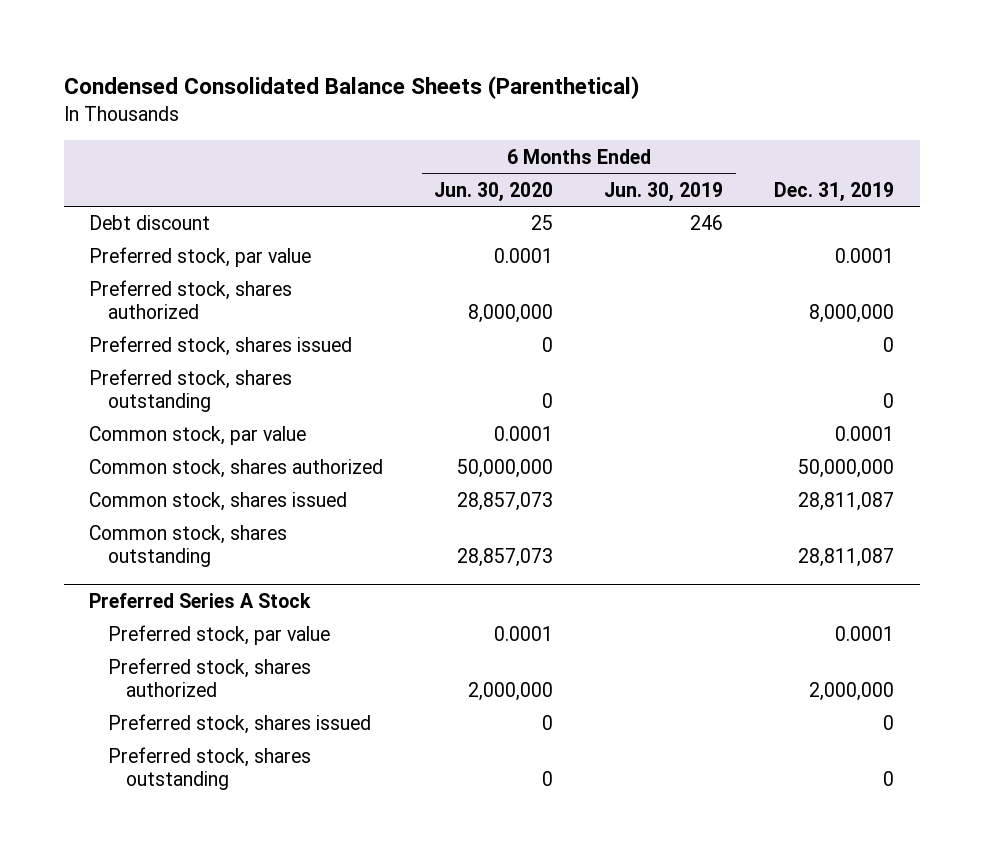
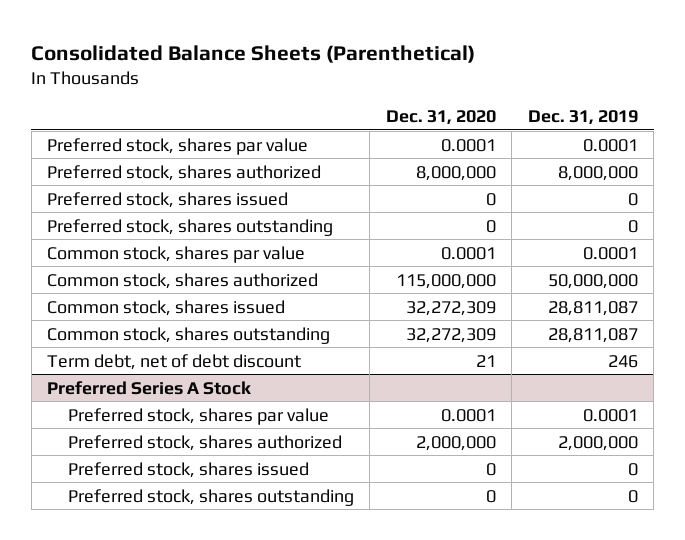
- Condensed Consolidated Balance Sheets (Parenthetical)
+ Consolidated Balance Sheets (Parenthetical)
- | 6 Months Ended Jun. 30, 2020 | 6 Months Ended Jun. 30, 2019 | Dec. 31, 2019
+ | Dec. 31, 2020 | Dec. 31, 2019
- Debt discount | 25 | 246 |
- Preferred stock, par value | 0.0001 | | 0.0001
+ Preferred stock, shares par value | 0.0001 | 0.0001
- Common stock, par value | 0.0001 | | 0.0001
+ Common stock, shares par value | 0.0001 | 0.0001
+ Term debt, net of debt discount | 21 | 246
@ Preferred Series A Stock
- Preferred stock, par value | 0.0001 | | 0.0001
+ Preferred stock, shares par value | 0.0001 | 0.0001

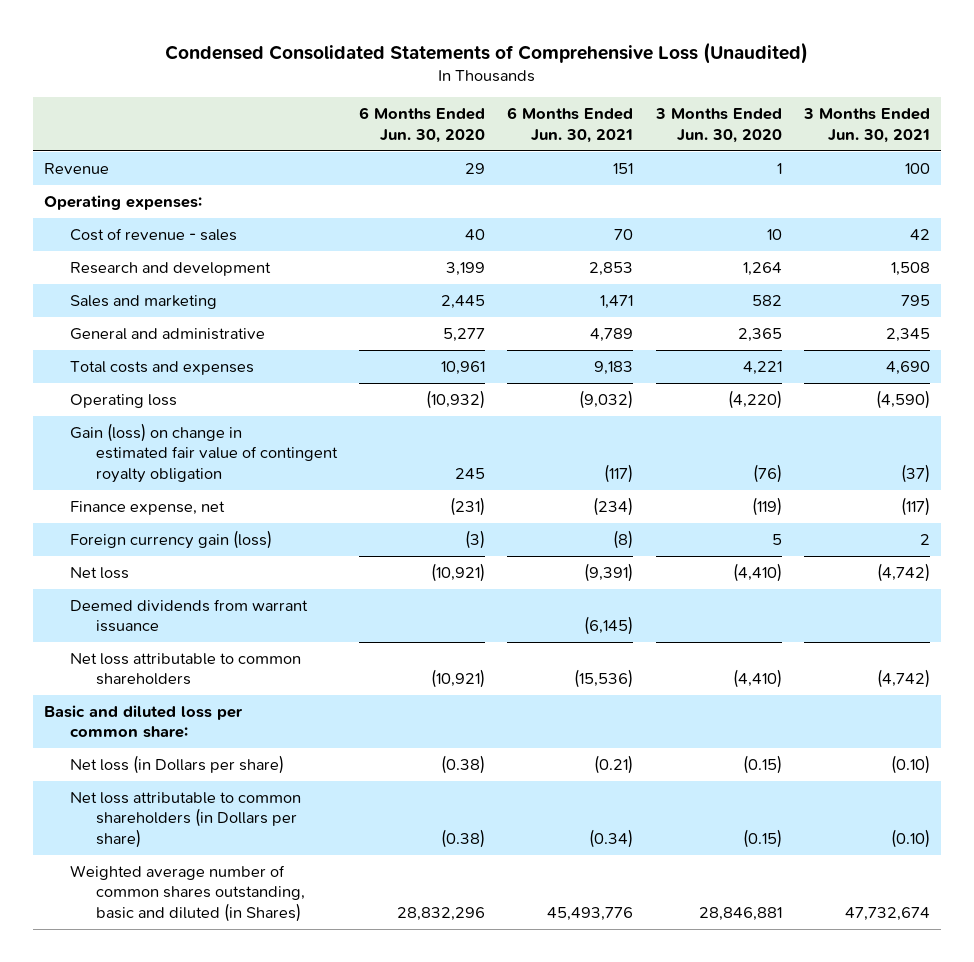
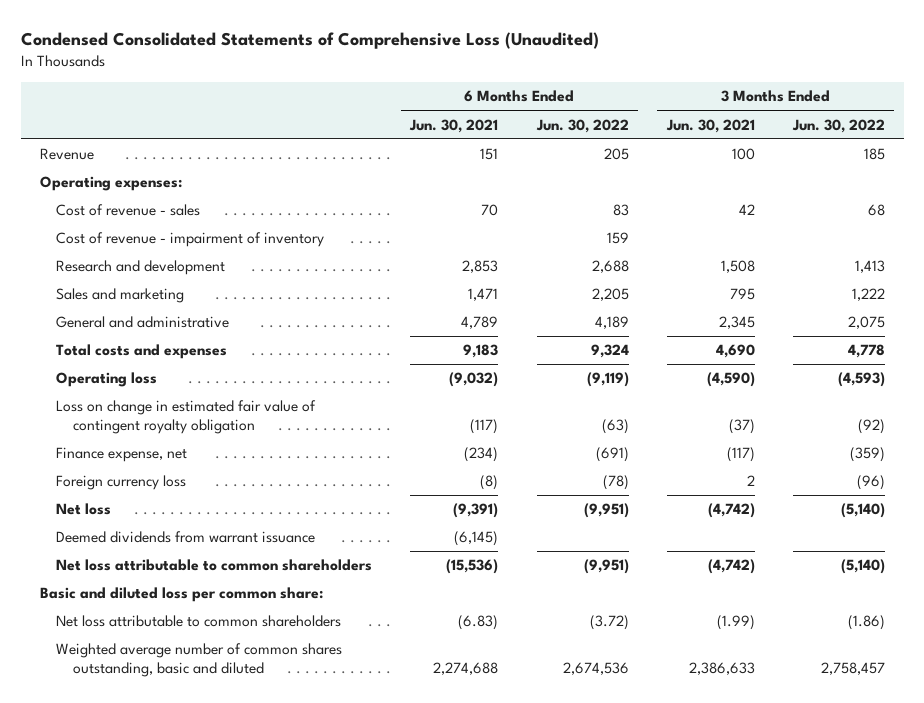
- | 6 Months Ended Jun. 30, 2020 | 6 Months Ended Jun. 30, 2021 | 3 Months Ended Jun. 30, 2020 | 3 Months Ended Jun. 30, 2021
+ | 6 Months Ended Jun. 30, 2021 | 6 Months Ended Jun. 30, 2022 | 3 Months Ended Jun. 30, 2021 | 3 Months Ended Jun. 30, 2022
+ Cost of revenue - impairment of inventory | | 159 | |
- Gain (loss) on change in estimated fair value of contingent royalty obligation | 245 | (117) | (76) | (37)
+ Loss on change in estimated fair value of contingent royalty obligation | (117) | (63) | (37) | (92)
- Foreign currency gain (loss) | (3) | (8) | 5 | 2
+ Foreign currency loss | (8) | (78) | 2 | (96)
- Net loss (in Dollars per share) | (0.38) | (0.21) | (0.15) | (0.10)
- Net loss attributable to common shareholders (in Dollars per share) | (0.38) | (0.34) | (0.15) | (0.10)
- Weighted average number of common shares outstanding, basic and diluted (in Shares) | 28,832,296 | 45,493,776 | 28,846,881 | 47,732,674
+ Net loss attributable to common shareholders | (6.83) | (3.72) | (1.99) | (1.86)
+ Weighted average number of common shares outstanding, basic and diluted | 2,274,688 | 2,674,536 | 2,386,633 | 2,758,457

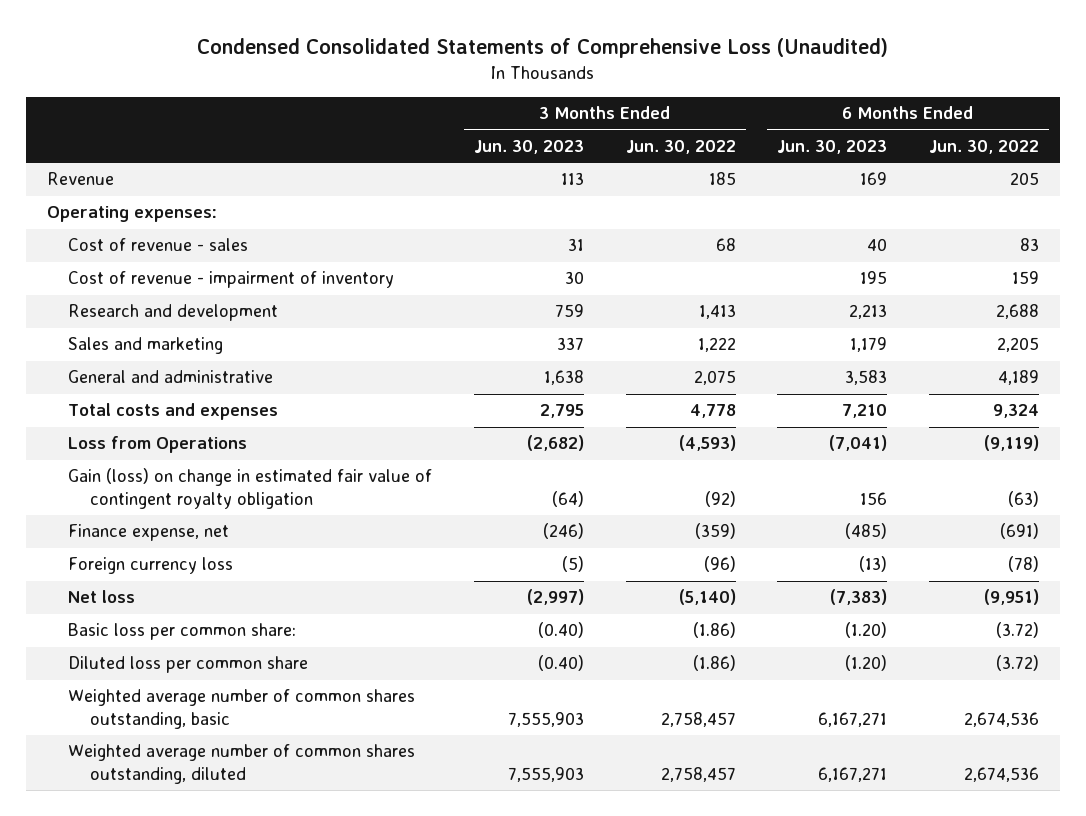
- | 6 Months Ended Jun. 30, 2021 | 6 Months Ended Jun. 30, 2022 | 3 Months Ended Jun. 30, 2021 | 3 Months Ended Jun. 30, 2022
+ | 3 Months Ended Jun. 30, 2023 | 3 Months Ended Jun. 30, 2022 | 6 Months Ended Jun. 30, 2023 | 6 Months Ended Jun. 30, 2022
- Operating loss | (9,032) | (9,119) | (4,590) | (4,593)
- Loss on change in estimated fair value of contingent royalty obligation | (117) | (63) | (37) | (92)
+ Loss from Operations | (2,682) | (4,593) | (7,041) | (9,119)
+ Gain (loss) on change in estimated fair value of contingent royalty obligation | (64) | (92) | 156 | (63)
- Deemed dividends from warrant issuance | (6,145) | | |
- Net loss attributable to common shareholders | (15,536) | (9,951) | (4,742) | (5,140)
- Basic and diluted loss per common share:
- Net loss attributable to common shareholders | (6.83) | (3.72) | (1.99) | (1.86)
- Weighted average number of common shares outstanding, basic and diluted | 2,274,688 | 2,674,536 | 2,386,633 | 2,758,457
+ Basic loss per common share: | (0.40) | (1.86) | (1.20) | (3.72)
+ Diluted loss per common share | (0.40) | (1.86) | (1.20) | (3.72)
+ Weighted average number of common shares outstanding, basic | 7,555,903 | 2,758,457 | 6,167,271 | 2,674,536
+ Weighted average number of common shares outstanding, diluted | 7,555,903 | 2,758,457 | 6,167,271 | 2,674,536

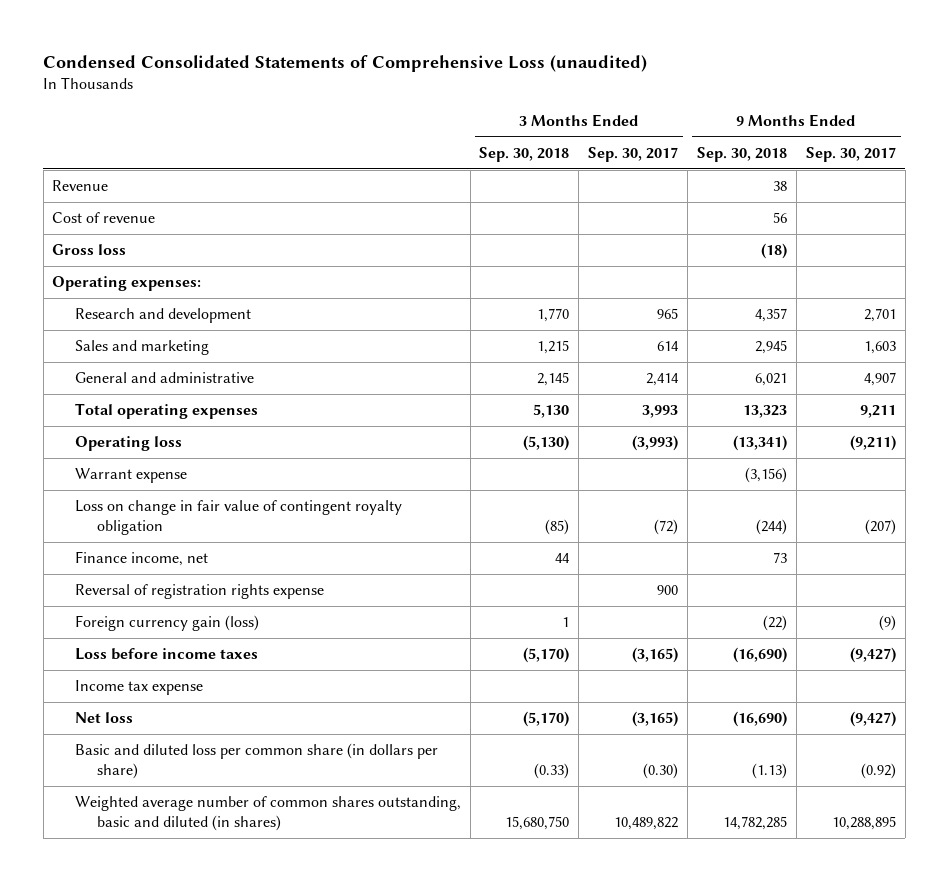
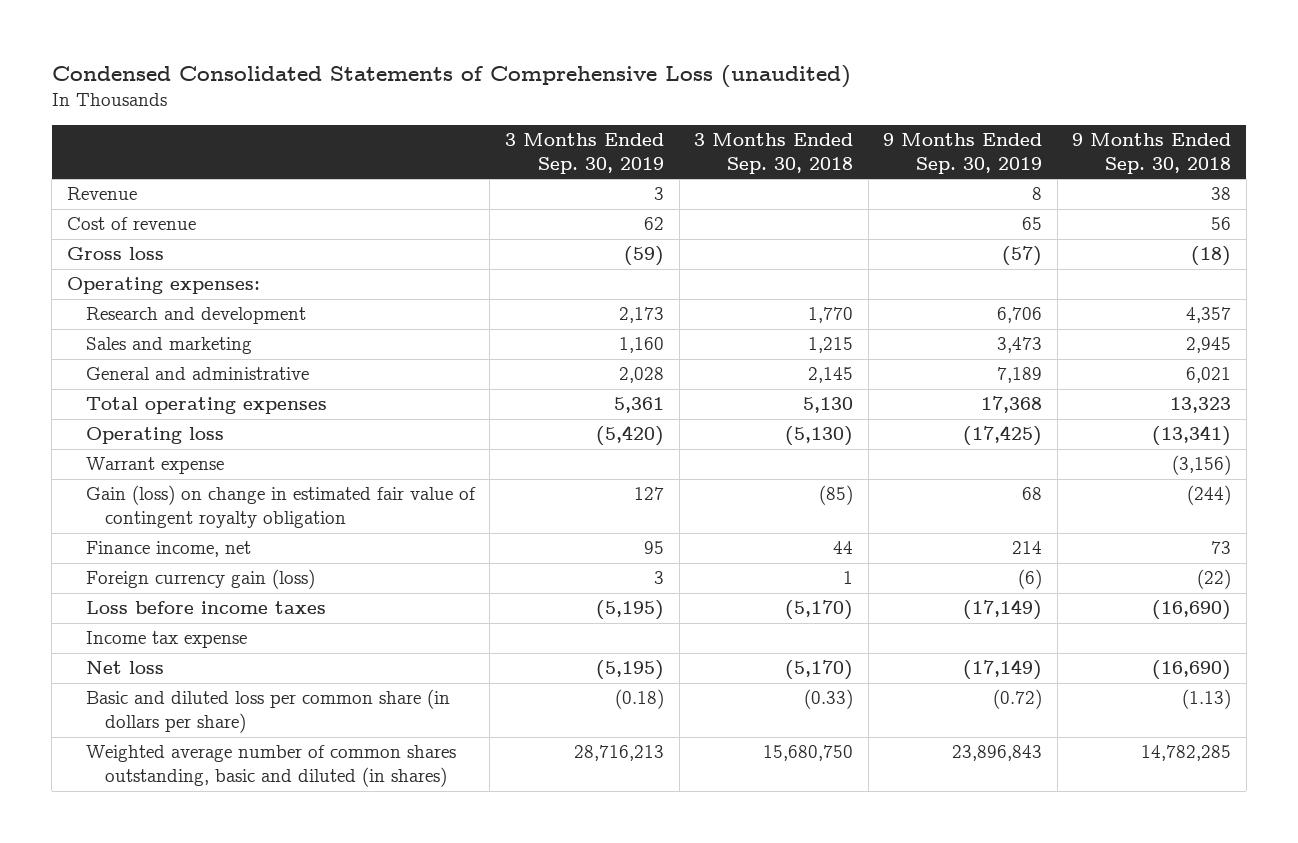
- | 3 Months Ended Sep. 30, 2018 | 3 Months Ended Sep. 30, 2017 | 9 Months Ended Sep. 30, 2018 | 9 Months Ended Sep. 30, 2017
+ | 3 Months Ended Sep. 30, 2019 | 3 Months Ended Sep. 30, 2018 | 9 Months Ended Sep. 30, 2019 | 9 Months Ended Sep. 30, 2018
- Loss on change in fair value of contingent royalty obligation | (85) | (72) | (244) | (207)
+ Gain (loss) on change in estimated fair value of contingent royalty obligation | 127 | (85) | 68 | (244)
- Reversal of registration rights expense | | 900 | |

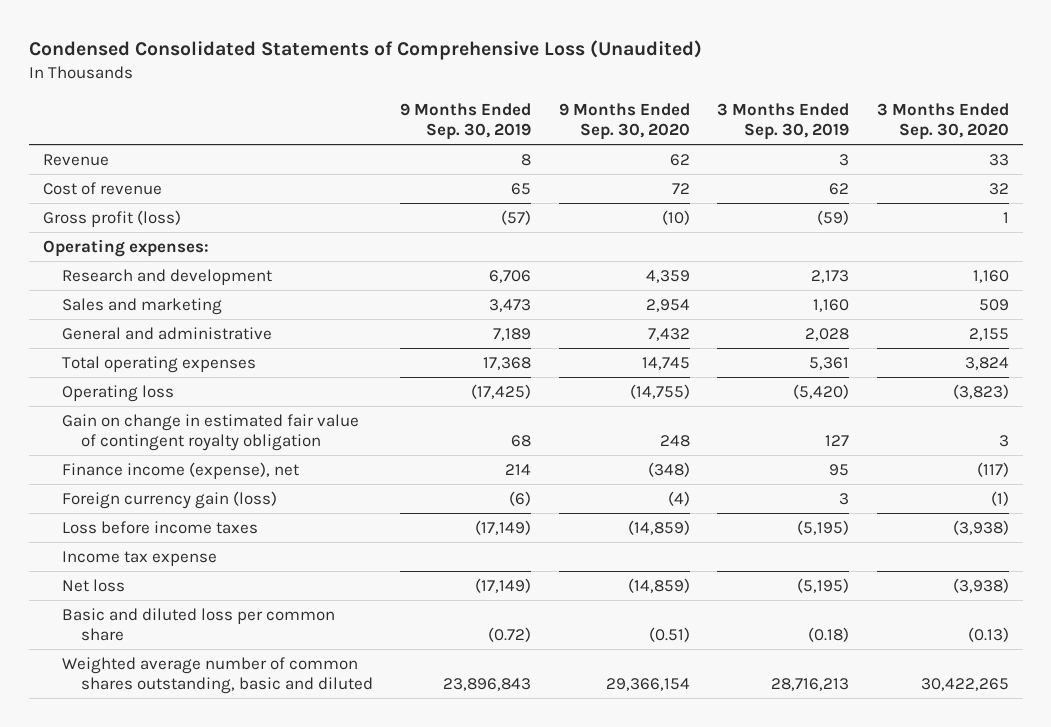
- Condensed Consolidated Statements of Comprehensive Loss (unaudited)
+ Condensed Consolidated Statements of Comprehensive Loss (Unaudited)
- | 3 Months Ended Sep. 30, 2019 | 3 Months Ended Sep. 30, 2018 | 9 Months Ended Sep. 30, 2019 | 9 Months Ended Sep. 30, 2018
+ | 9 Months Ended Sep. 30, 2019 | 9 Months Ended Sep. 30, 2020 | 3 Months Ended Sep. 30, 2019 | 3 Months Ended Sep. 30, 2020
- Gross loss | (59) | | (57) | (18)
+ Gross profit (loss) | (57) | (10) | (59) | 1
- Warrant expense | | | | (3,156)
- Gain (loss) on change in estimated fair value of contingent royalty obligation | 127 | (85) | 68 | (244)
- Finance income, net | 95 | 44 | 214 | 73
+ Gain on change in estimated fair value of contingent royalty obligation | 68 | 248 | 127 | 3
+ Finance income (expense), net | 214 | (348) | 95 | (117)
- Basic and diluted loss per common share (in dollars per share) | (0.18) | (0.33) | (0.72) | (1.13)
- Weighted average number of common shares outstanding, basic and diluted (in shares) | 28,716,213 | 15,680,750 | 23,896,843 | 14,782,285
+ Basic and diluted loss per common share | (0.72) | (0.51) | (0.18) | (0.13)
+ Weighted average number of common shares outstanding, basic and diluted | 23,896,843 | 29,366,154 | 28,716,213 | 30,422,265

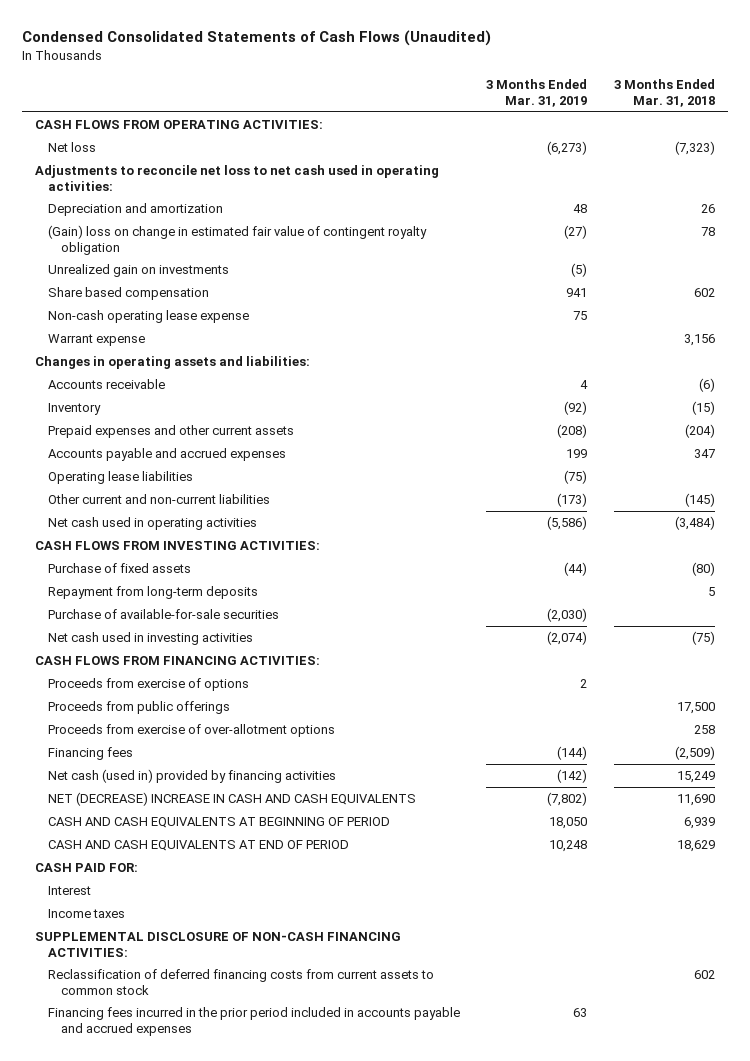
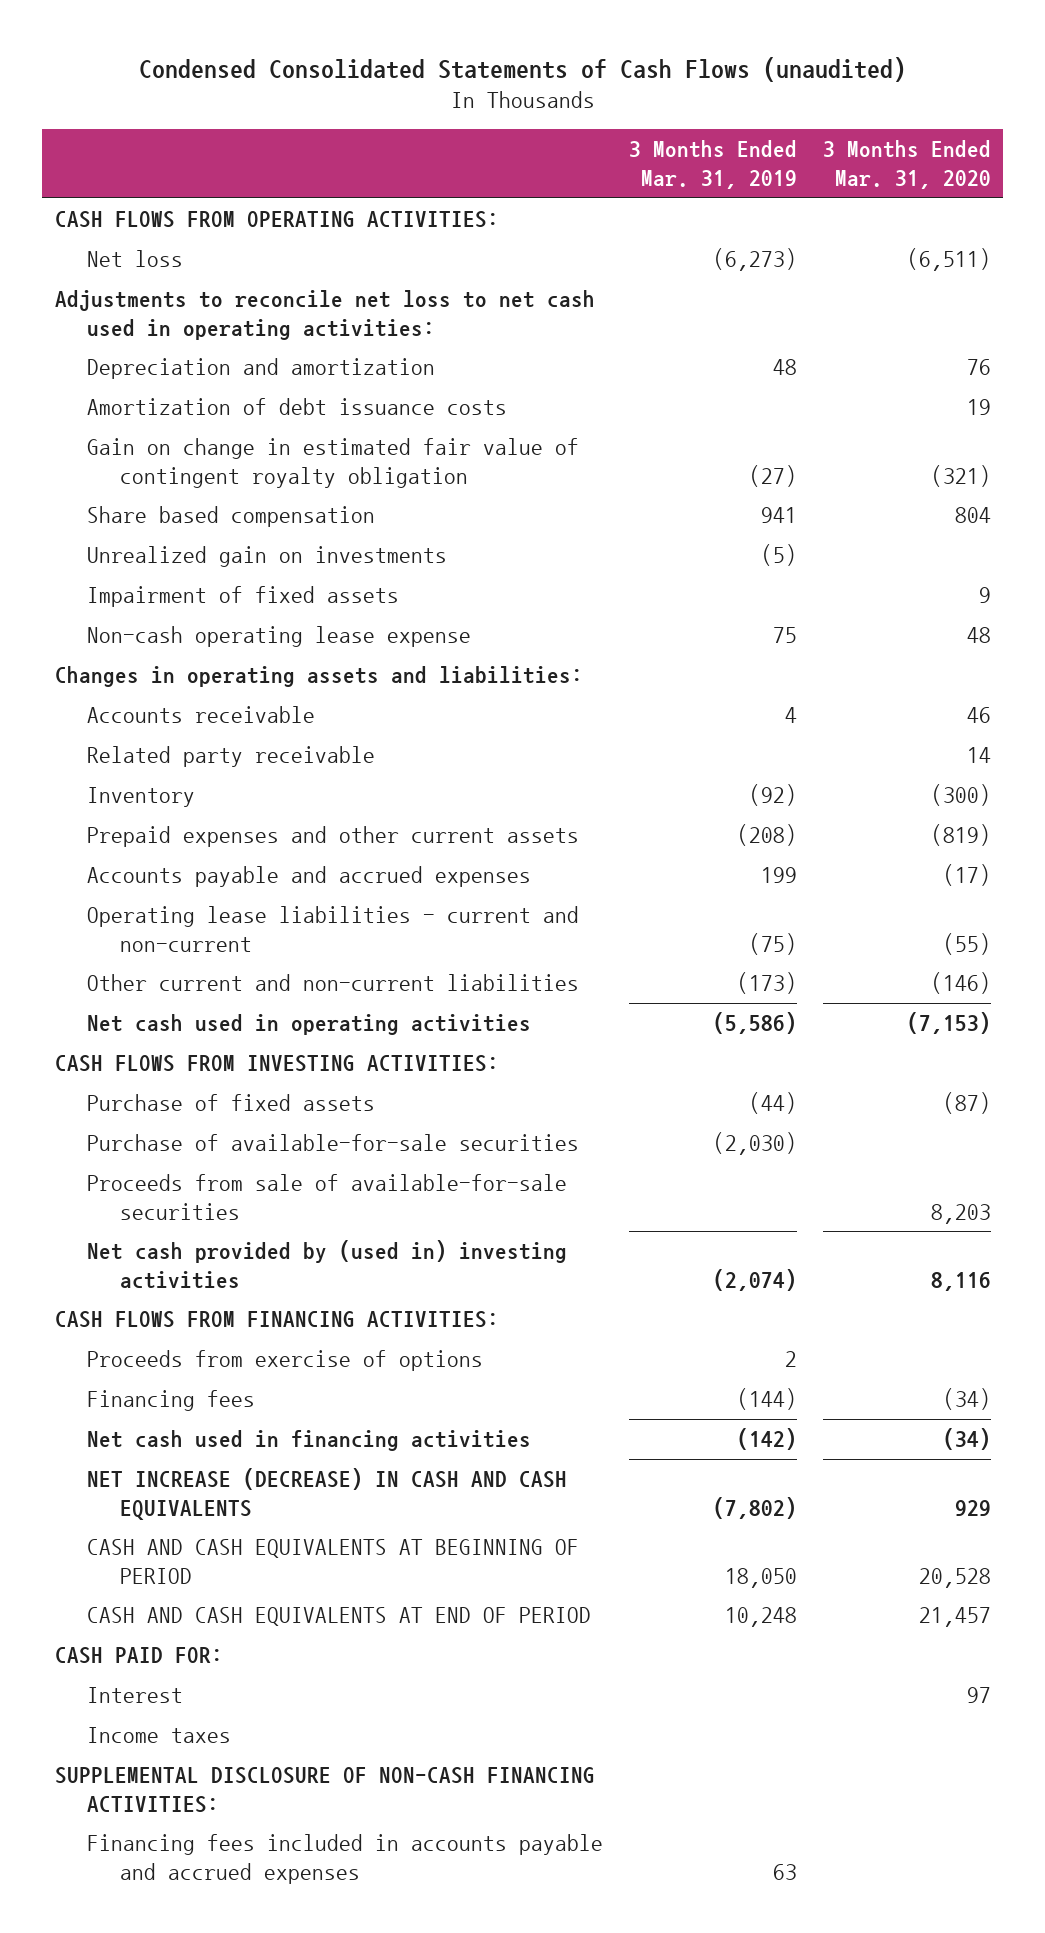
- Condensed Consolidated Statements of Cash Flows (Unaudited)
+ Condensed Consolidated Statements of Cash Flows (unaudited)
- | 3 Months Ended Mar. 31, 2019 | 3 Months Ended Mar. 31, 2018
+ | 3 Months Ended Mar. 31, 2019 | 3 Months Ended Mar. 31, 2020
- (Gain) loss on change in estimated fair value of contingent royalty obligation | (27) | 78
+ Amortization of debt issuance costs | | 19
+ Gain on change in estimated fair value of contingent royalty obligation | (27) | (321)
moved down: Unrealized gain on investments | (5) |
+ Impairment of fixed assets | | 9
- Warrant expense | | 3,156
+ Related party receivable | | 14
- Operating lease liabilities | (75) |
+ Operating lease liabilities - current and non-current | (75) | (55)
- Repayment from long-term deposits | | 5
- Net cash used in investing activities | (2,074) | (75)
+ Proceeds from sale of available-for-sale securities | | 8,203
+ Net cash provided by (used in) investing activities | (2,074) | 8,116
- Proceeds from public offerings | | 17,500
- Proceeds from exercise of over-allotment options | | 258
- Net cash (used in) provided by financing activities | (142) | 15,249
- NET (DECREASE) INCREASE IN CASH AND CASH EQUIVALENTS | (7,802) | 11,690
+ Net cash used in financing activities | (142) | (34)
+ NET INCREASE (DECREASE) IN CASH AND CASH EQUIVALENTS | (7,802) | 929
- Reclassification of deferred financing costs from current assets to common stock | | 602
- Financing fees incurred in the prior period included in accounts payable and accrued expenses | 63 |
+ Financing fees included in accounts payable and accrued expenses | 63 |

